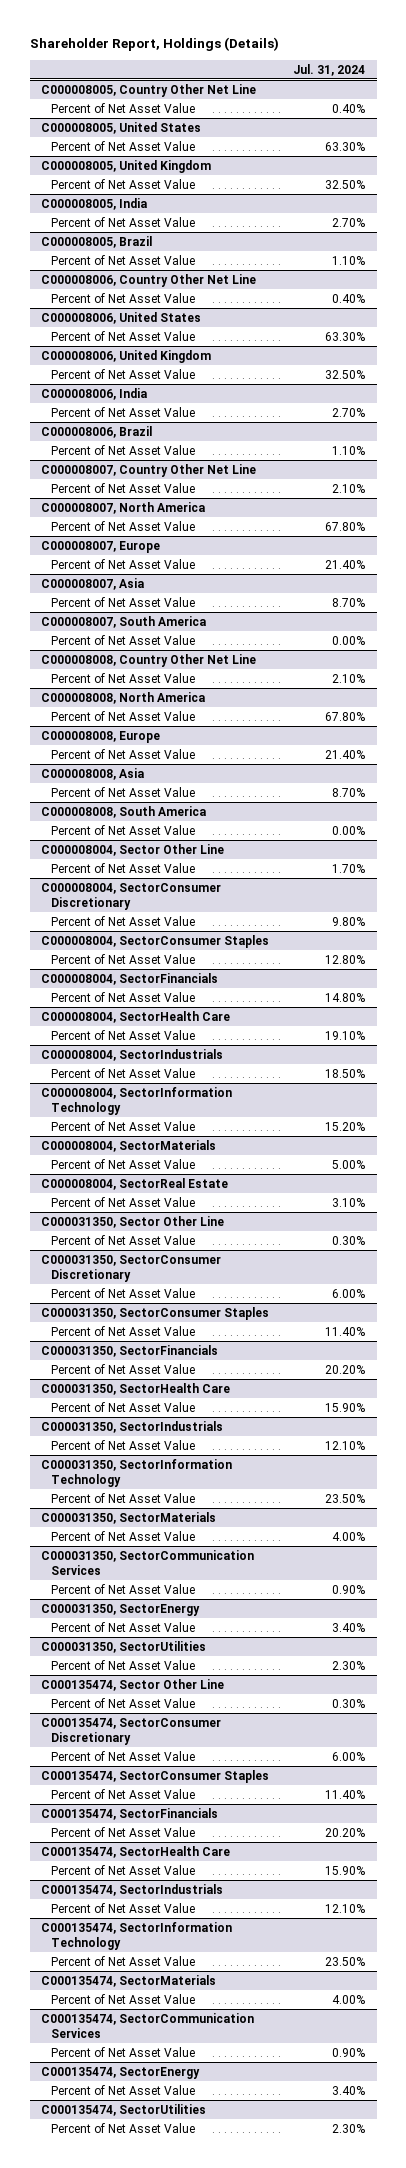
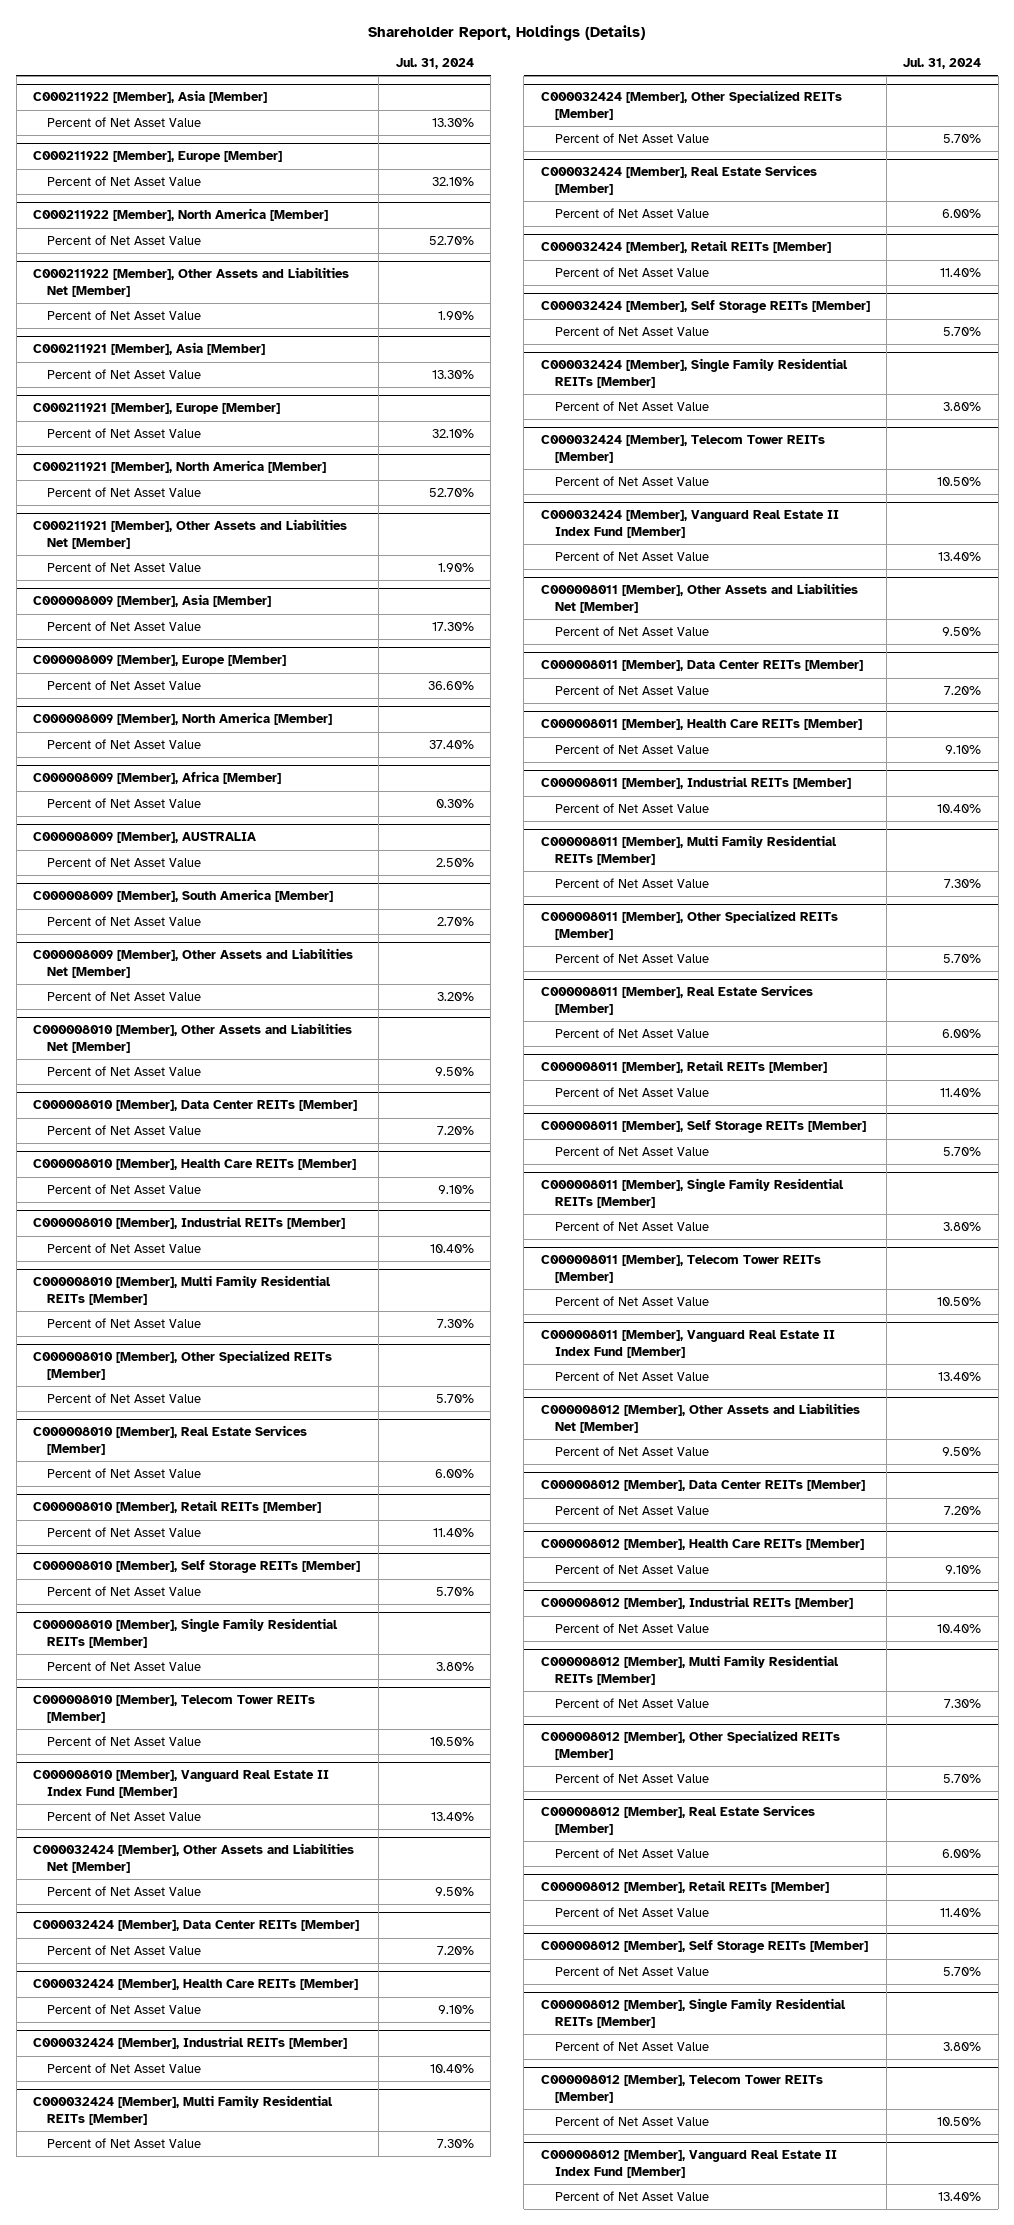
- C000008005, Country Other Net Line
- Percent of Net Asset Value | 0.40%
- C000008005, United States
- Percent of Net Asset Value | 63.30%
- C000008005, United Kingdom
- Percent of Net Asset Value | 32.50%
- C000008005, India
- Percent of Net Asset Value | 2.70%
- C000008005, Brazil
- Percent of Net Asset Value | 1.10%
- C000008006, Country Other Net Line
- Percent of Net Asset Value | 0.40%
- C000008006, United States
- Percent of Net Asset Value | 63.30%
- C000008006, United Kingdom
- Percent of Net Asset Value | 32.50%
- C000008006, India
- Percent of Net Asset Value | 2.70%
- C000008006, Brazil
- Percent of Net Asset Value | 1.10%
- C000008007, Country Other Net Line
- Percent of Net Asset Value | 2.10%
- C000008007, North America
- Percent of Net Asset Value | 67.80%
- C000008007, Europe
- Percent of Net Asset Value | 21.40%
- C000008007, Asia
- Percent of Net Asset Value | 8.70%
- C000008007, South America
- Percent of Net Asset Value | 0.00%
- C000008008, Country Other Net Line
- Percent of Net Asset Value | 2.10%
- C000008008, North America
- Percent of Net Asset Value | 67.80%
- C000008008, Europe
- Percent of Net Asset Value | 21.40%
- C000008008, Asia
- Percent of Net Asset Value | 8.70%
- C000008008, South America
- Percent of Net Asset Value | 0.00%
- C000008004, Sector Other Line
- Percent of Net Asset Value | 1.70%
- C000008004, SectorConsumer Discretionary
- Percent of Net Asset Value | 9.80%
- C000008004, SectorConsumer Staples
- Percent of Net Asset Value | 12.80%
- C000008004, SectorFinancials
- Percent of Net Asset Value | 14.80%
- C000008004, SectorHealth Care
- Percent of Net Asset Value | 19.10%
- C000008004, SectorIndustrials
- Percent of Net Asset Value | 18.50%
- C000008004, SectorInformation Technology
- Percent of Net Asset Value | 15.20%
- C000008004, SectorMaterials
- Percent of Net Asset Value | 5.00%
- C000008004, SectorReal Estate
- Percent of Net Asset Value | 3.10%
- C000031350, Sector Other Line
+ C000211922 [Member], Asia [Member]
+ Percent of Net Asset Value | 13.30%
+ C000211922 [Member], Europe [Member]
+ Percent of Net Asset Value | 32.10%
+ C000211922 [Member], North America [Member]
+ Percent of Net Asset Value | 52.70%
+ C000211922 [Member], Other Assets and Liabilities Net [Member]
+ Percent of Net Asset Value | 1.90%
+ C000211921 [Member], Asia [Member]
+ Percent of Net Asset Value | 13.30%
+ C000211921 [Member], Europe [Member]
+ Percent of Net Asset Value | 32.10%
+ C000211921 [Member], North America [Member]
+ Percent of Net Asset Value | 52.70%
+ C000211921 [Member], Other Assets and Liabilities Net [Member]
+ Percent of Net Asset Value | 1.90%
+ C000008009 [Member], Asia [Member]
+ Percent of Net Asset Value | 17.30%
+ C000008009 [Member], Europe [Member]
+ Percent of Net Asset Value | 36.60%
+ C000008009 [Member], North America [Member]
+ Percent of Net Asset Value | 37.40%
+ C000008009 [Member], Africa [Member]
- C000031350, SectorConsumer Discretionary
+ C000008009 [Member], AUSTRALIA
+ Percent of Net Asset Value | 2.50%
+ C000008009 [Member], South America [Member]
+ Percent of Net Asset Value | 2.70%
+ C000008009 [Member], Other Assets and Liabilities Net [Member]
+ Percent of Net Asset Value | 3.20%
+ C000008010 [Member], Other Assets and Liabilities Net [Member]
+ Percent of Net Asset Value | 9.50%
+ C000008010 [Member], Data Center REITs [Member]
+ Percent of Net Asset Value | 7.20%
+ C000008010 [Member], Health Care REITs [Member]
+ Percent of Net Asset Value | 9.10%
+ C000008010 [Member], Industrial REITs [Member]
+ Percent of Net Asset Value | 10.40%
+ C000008010 [Member], Multi Family Residential REITs [Member]
+ Percent of Net Asset Value | 7.30%
+ C000008010 [Member], Other Specialized REITs [Member]
+ Percent of Net Asset Value | 5.70%
+ C000008010 [Member], Real Estate Services [Member]
- C000031350, SectorConsumer Staples
+ C000008010 [Member], Retail REITs [Member]
- C000031350, SectorFinancials
- Percent of Net Asset Value | 20.20%
- C000031350, SectorHealth Care
- Percent of Net Asset Value | 15.90%
- C000031350, SectorIndustrials
- Percent of Net Asset Value | 12.10%
- C000031350, SectorInformation Technology
- Percent of Net Asset Value | 23.50%
- C000031350, SectorMaterials
- Percent of Net Asset Value | 4.00%
- C000031350, SectorCommunication Services
- Percent of Net Asset Value | 0.90%
- C000031350, SectorEnergy
- Percent of Net Asset Value | 3.40%
- C000031350, SectorUtilities
- Percent of Net Asset Value | 2.30%
- C000135474, Sector Other Line
- Percent of Net Asset Value | 0.30%
- C000135474, SectorConsumer Discretionary
+ C000008010 [Member], Self Storage REITs [Member]
+ Percent of Net Asset Value | 5.70%
+ C000008010 [Member], Single Family Residential REITs [Member]
+ Percent of Net Asset Value | 3.80%
+ C000008010 [Member], Telecom Tower REITs [Member]
+ Percent of Net Asset Value | 10.50%
+ C000008010 [Member], Vanguard Real Estate II Index Fund [Member]
+ Percent of Net Asset Value | 13.40%
+ C000032424 [Member], Other Assets and Liabilities Net [Member]
+ Percent of Net Asset Value | 9.50%
+ C000032424 [Member], Data Center REITs [Member]
+ Percent of Net Asset Value | 7.20%
+ C000032424 [Member], Health Care REITs [Member]
+ Percent of Net Asset Value | 9.10%
+ C000032424 [Member], Industrial REITs [Member]
+ Percent of Net Asset Value | 10.40%
+ C000032424 [Member], Multi Family Residential REITs [Member]
+ Percent of Net Asset Value | 7.30%
+ C000032424 [Member], Other Specialized REITs [Member]
+ Percent of Net Asset Value | 5.70%
+ C000032424 [Member], Real Estate Services [Member]
- C000135474, SectorConsumer Staples
+ C000032424 [Member], Retail REITs [Member]
- C000135474, SectorFinancials
- Percent of Net Asset Value | 20.20%
- C000135474, SectorHealth Care
- Percent of Net Asset Value | 15.90%
- C000135474, SectorIndustrials
- Percent of Net Asset Value | 12.10%
- C000135474, SectorInformation Technology
- Percent of Net Asset Value | 23.50%
- C000135474, SectorMaterials
- Percent of Net Asset Value | 4.00%
- C000135474, SectorCommunication Services
- Percent of Net Asset Value | 0.90%
- C000135474, SectorEnergy
- Percent of Net Asset Value | 3.40%
- C000135474, SectorUtilities
- Percent of Net Asset Value | 2.30%
+ C000032424 [Member], Self Storage REITs [Member]
+ Percent of Net Asset Value | 5.70%
+ C000032424 [Member], Single Family Residential REITs [Member]
+ Percent of Net Asset Value | 3.80%
+ C000032424 [Member], Telecom Tower REITs [Member]
+ Percent of Net Asset Value | 10.50%
+ C000032424 [Member], Vanguard Real Estate II Index Fund [Member]
+ Percent of Net Asset Value | 13.40%
+ C000008011 [Member], Other Assets and Liabilities Net [Member]
+ Percent of Net Asset Value | 9.50%
+ C000008011 [Member], Data Center REITs [Member]
+ Percent of Net Asset Value | 7.20%
+ C000008011 [Member], Health Care REITs [Member]
+ Percent of Net Asset Value | 9.10%
+ C000008011 [Member], Industrial REITs [Member]
+ Percent of Net Asset Value | 10.40%
+ C000008011 [Member], Multi Family Residential REITs [Member]
+ Percent of Net Asset Value | 7.30%
+ C000008011 [Member], Other Specialized REITs [Member]
+ Percent of Net Asset Value | 5.70%
+ C000008011 [Member], Real Estate Services [Member]
+ Percent of Net Asset Value | 6.00%
+ C000008011 [Member], Retail REITs [Member]
+ Percent of Net Asset Value | 11.40%
+ C000008011 [Member], Self Storage REITs [Member]
+ Percent of Net Asset Value | 5.70%
+ C000008011 [Member], Single Family Residential REITs [Member]
+ Percent of Net Asset Value | 3.80%
+ C000008011 [Member], Telecom Tower REITs [Member]
+ Percent of Net Asset Value | 10.50%
+ C000008011 [Member], Vanguard Real Estate II Index Fund [Member]
+ Percent of Net Asset Value | 13.40%
+ C000008012 [Member], Other Assets and Liabilities Net [Member]
+ Percent of Net Asset Value | 9.50%
+ C000008012 [Member], Data Center REITs [Member]
+ Percent of Net Asset Value | 7.20%
+ C000008012 [Member], Health Care REITs [Member]
+ Percent of Net Asset Value | 9.10%
+ C000008012 [Member], Industrial REITs [Member]
+ Percent of Net Asset Value | 10.40%
+ C000008012 [Member], Multi Family Residential REITs [Member]
+ Percent of Net Asset Value | 7.30%
+ C000008012 [Member], Other Specialized REITs [Member]
+ Percent of Net Asset Value | 5.70%
+ C000008012 [Member], Real Estate Services [Member]
+ Percent of Net Asset Value | 6.00%
+ C000008012 [Member], Retail REITs [Member]
+ Percent of Net Asset Value | 11.40%
+ C000008012 [Member], Self Storage REITs [Member]
+ Percent of Net Asset Value | 5.70%
+ C000008012 [Member], Single Family Residential REITs [Member]
+ Percent of Net Asset Value | 3.80%
+ C000008012 [Member], Telecom Tower REITs [Member]
+ Percent of Net Asset Value | 10.50%
+ C000008012 [Member], Vanguard Real Estate II Index Fund [Member]
+ Percent of Net Asset Value | 13.40%

